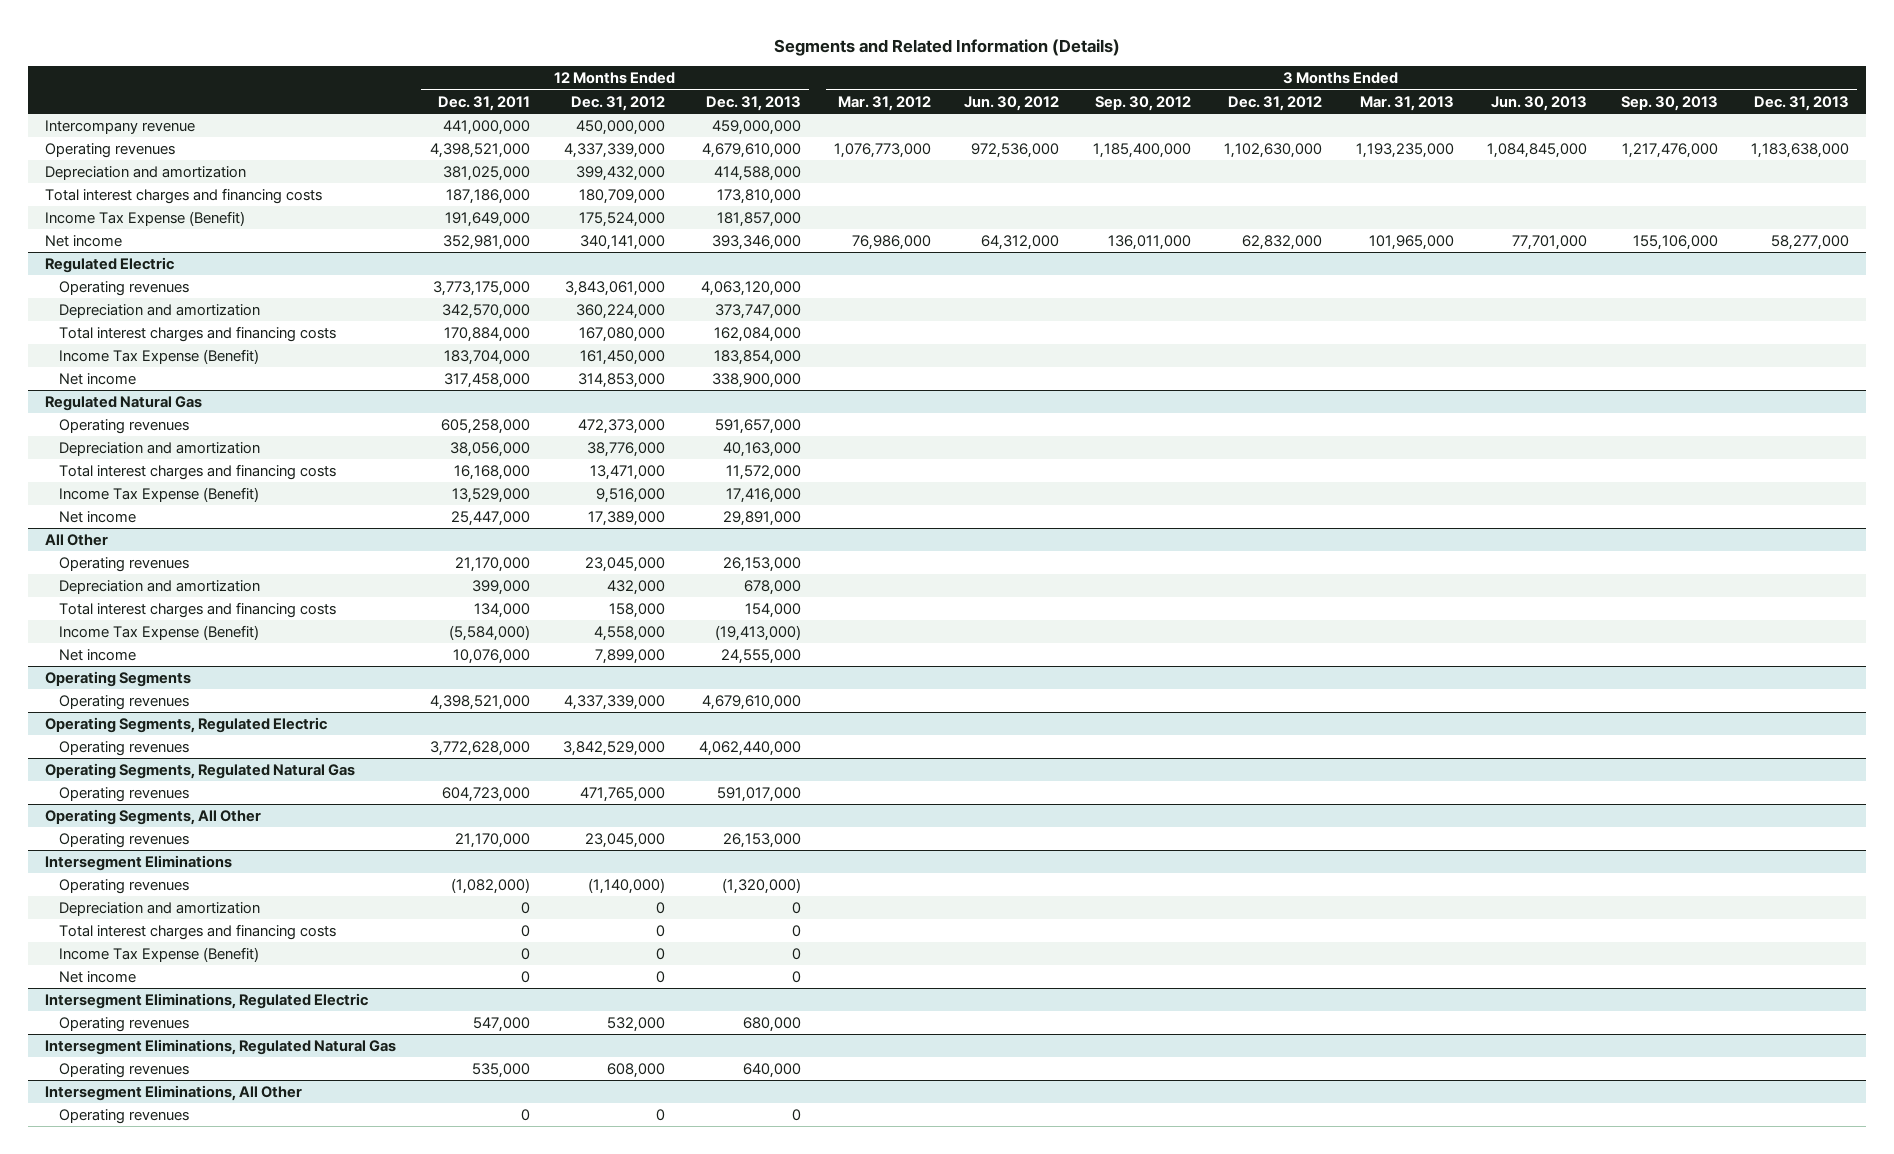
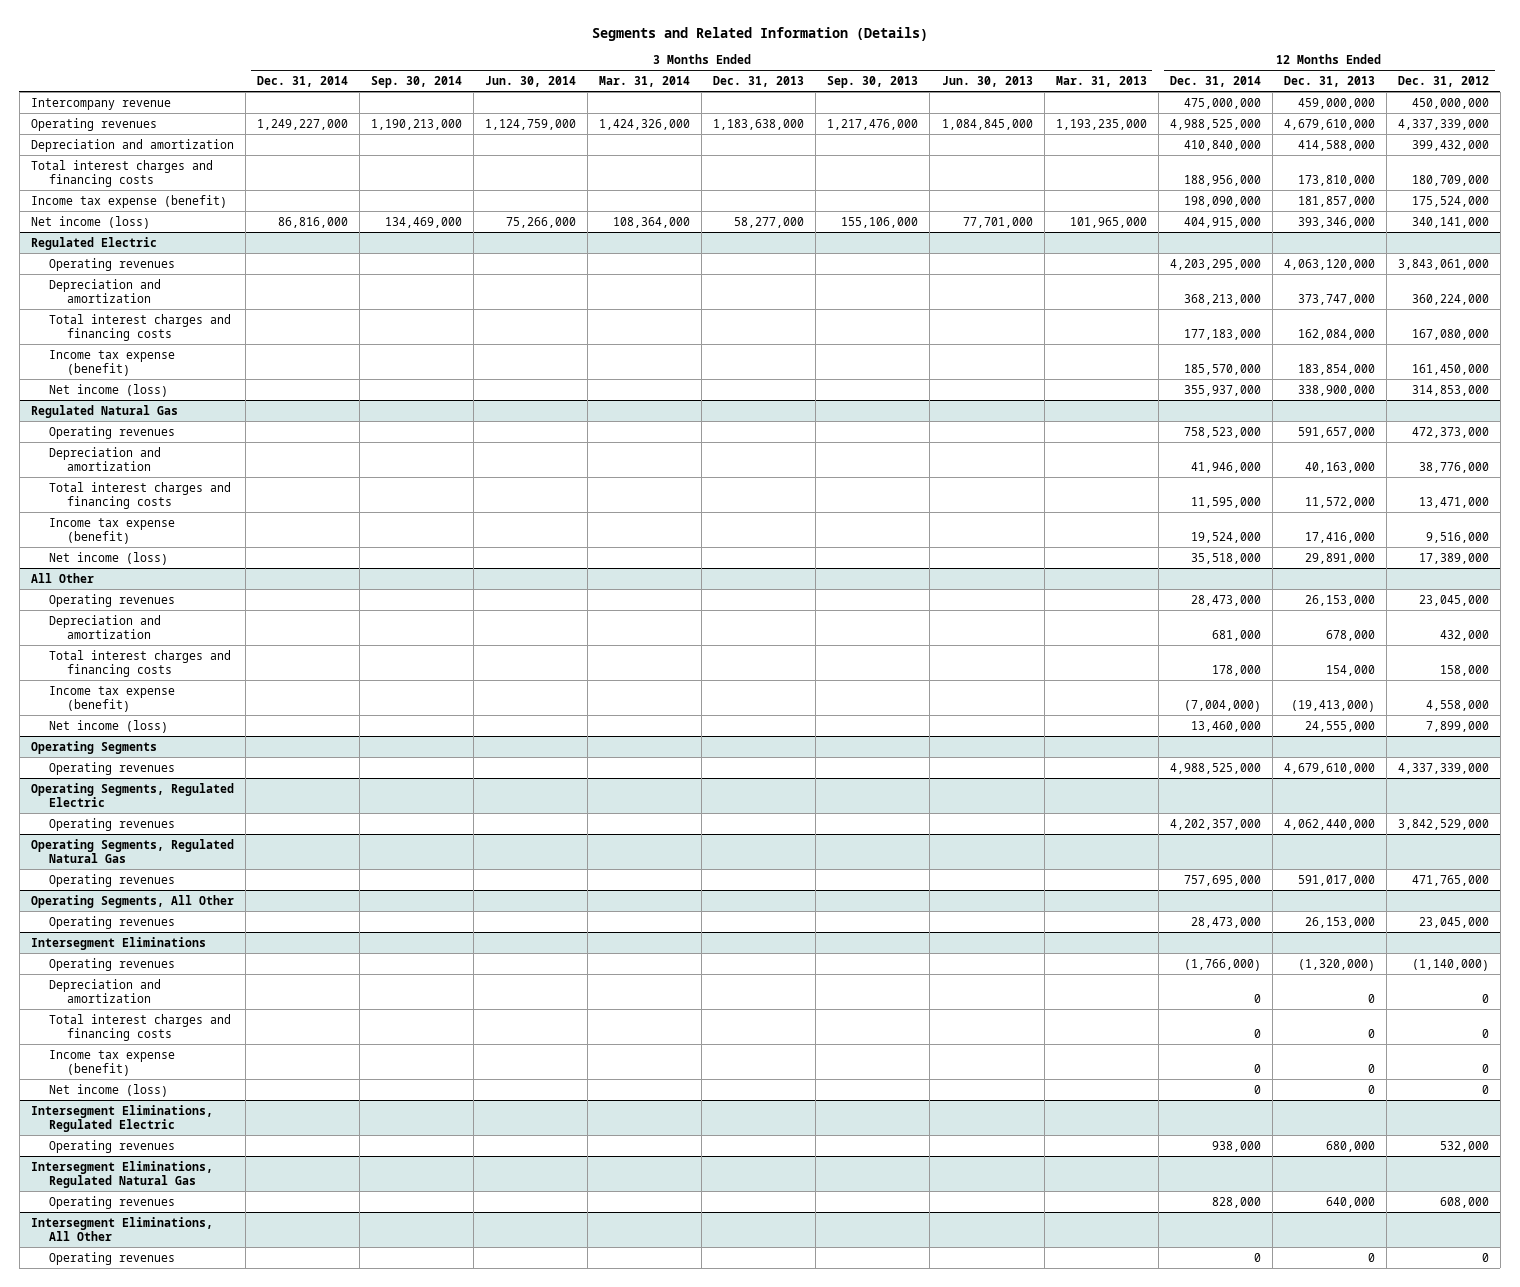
- | 12 Months Ended Dec. 31, 2011 | 12 Months Ended Dec. 31, 2012 | 12 Months Ended Dec. 31, 2013 | 3 Months Ended Mar. 31, 2012 | 3 Months Ended Jun. 30, 2012 | 3 Months Ended Sep. 30, 2012 | 3 Months Ended Dec. 31, 2012 | 3 Months Ended Mar. 31, 2013 | 3 Months Ended Jun. 30, 2013 | 3 Months Ended Sep. 30, 2013 | 3 Months Ended Dec. 31, 2013
+ | 3 Months Ended Dec. 31, 2014 | 3 Months Ended Sep. 30, 2014 | 3 Months Ended Jun. 30, 2014 | 3 Months Ended Mar. 31, 2014 | 3 Months Ended Dec. 31, 2013 | 3 Months Ended Sep. 30, 2013 | 3 Months Ended Jun. 30, 2013 | 3 Months Ended Mar. 31, 2013 | 12 Months Ended Dec. 31, 2014 | 12 Months Ended Dec. 31, 2013 | 12 Months Ended Dec. 31, 2012
- Income Tax Expense (Benefit) | 191,649,000 | 175,524,000 | 181,857,000 | | | | | | | |
- Net income | 352,981,000 | 340,141,000 | 393,346,000 | 76,986,000 | 64,312,000 | 136,011,000 | 62,832,000 | 101,965,000 | 77,701,000 | 155,106,000 | 58,277,000
+ Income tax expense (benefit) | | | | | | | | | 198,090,000 | 181,857,000 | 175,524,000
+ Net income (loss) | 86,816,000 | 134,469,000 | 75,266,000 | 108,364,000 | 58,277,000 | 155,106,000 | 77,701,000 | 101,965,000 | 404,915,000 | 393,346,000 | 340,141,000
@ Regulated Electric
- Income Tax Expense (Benefit) | 183,704,000 | 161,450,000 | 183,854,000 | | | | | | | |
- Net income | 317,458,000 | 314,853,000 | 338,900,000 | | | | | | | |
+ Income tax expense (benefit) | | | | | | | | | 185,570,000 | 183,854,000 | 161,450,000
+ Net income (loss) | | | | | | | | | 355,937,000 | 338,900,000 | 314,853,000
@ Regulated Natural Gas
- Income Tax Expense (Benefit) | 13,529,000 | 9,516,000 | 17,416,000 | | | | | | | |
- Net income | 25,447,000 | 17,389,000 | 29,891,000 | | | | | | | |
+ Income tax expense (benefit) | | | | | | | | | 19,524,000 | 17,416,000 | 9,516,000
+ Net income (loss) | | | | | | | | | 35,518,000 | 29,891,000 | 17,389,000
@ All Other
- Income Tax Expense (Benefit) | (5,584,000) | 4,558,000 | (19,413,000) | | | | | | | |
- Net income | 10,076,000 | 7,899,000 | 24,555,000 | | | | | | | |
+ Income tax expense (benefit) | | | | | | | | | (7,004,000) | (19,413,000) | 4,558,000
+ Net income (loss) | | | | | | | | | 13,460,000 | 24,555,000 | 7,899,000
@ Intersegment Eliminations
- Income Tax Expense (Benefit) | 0 | 0 | 0 | | | | | | | |
- Net income | 0 | 0 | 0 | | | | | | | |
+ Income tax expense (benefit) | | | | | | | | | 0 | 0 | 0
+ Net income (loss) | | | | | | | | | 0 | 0 | 0

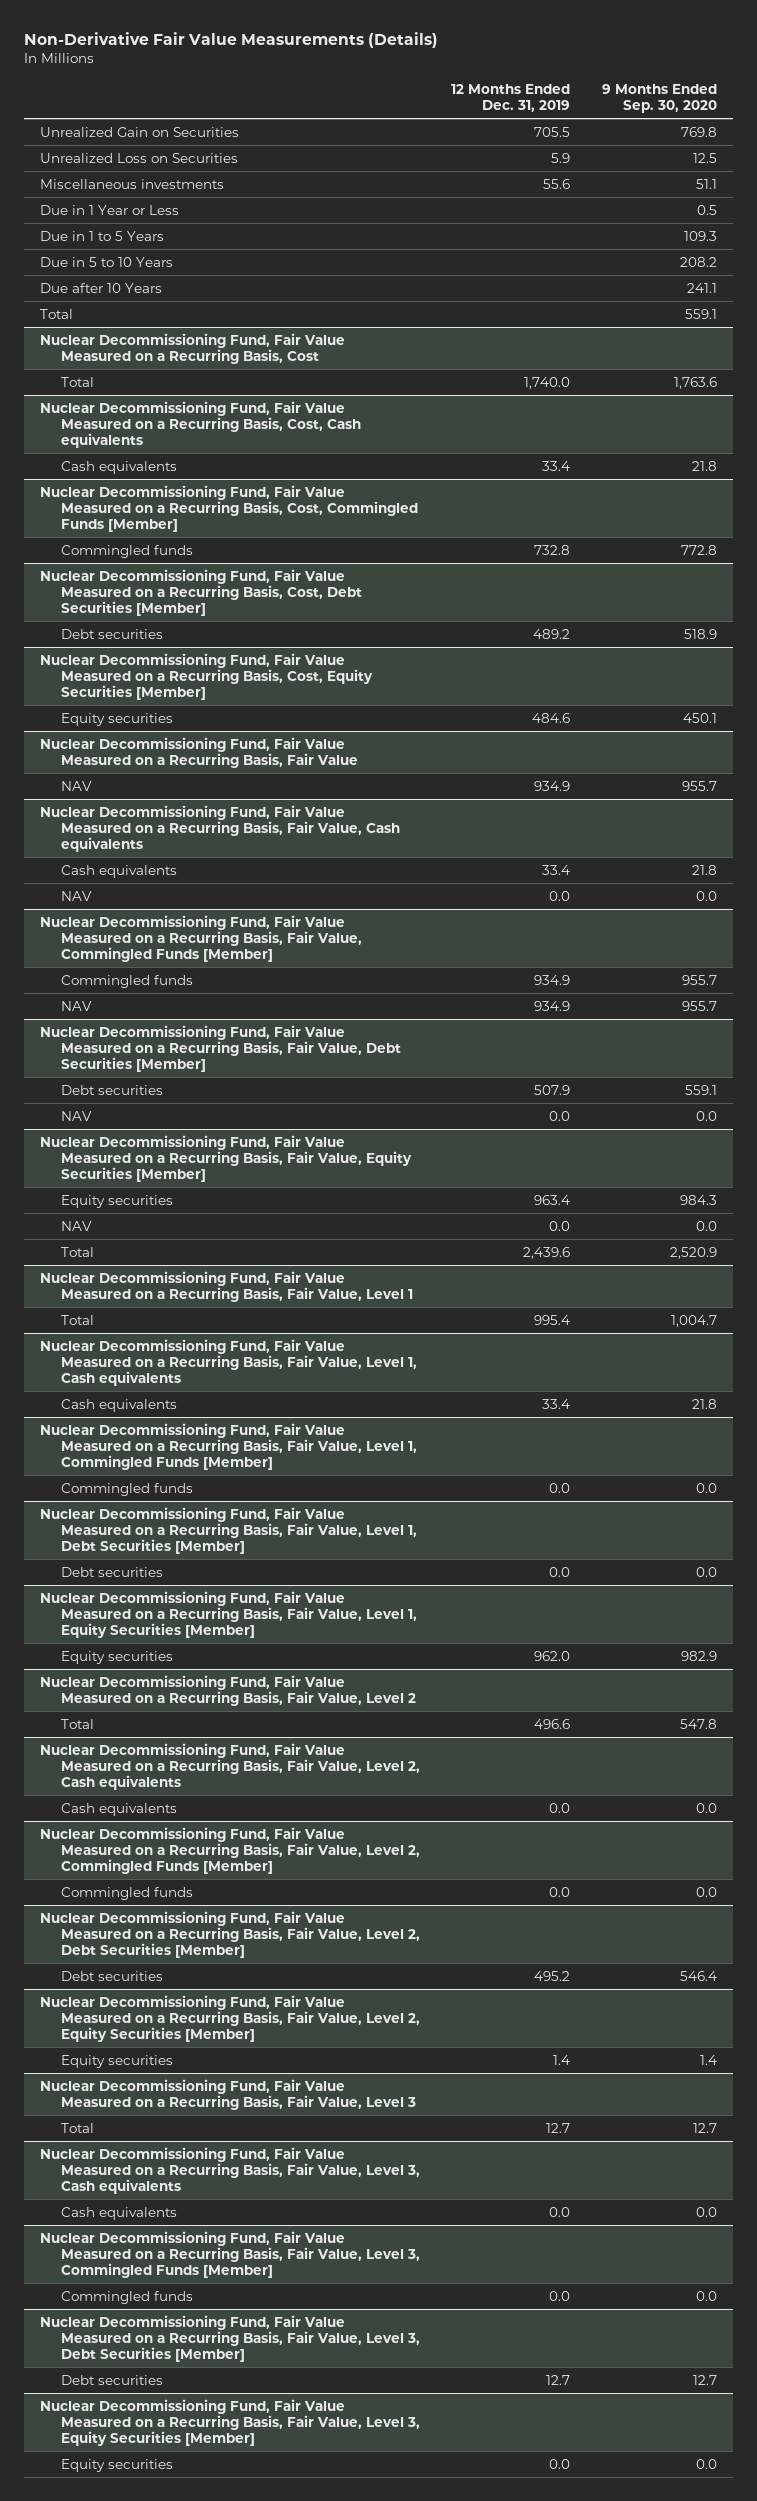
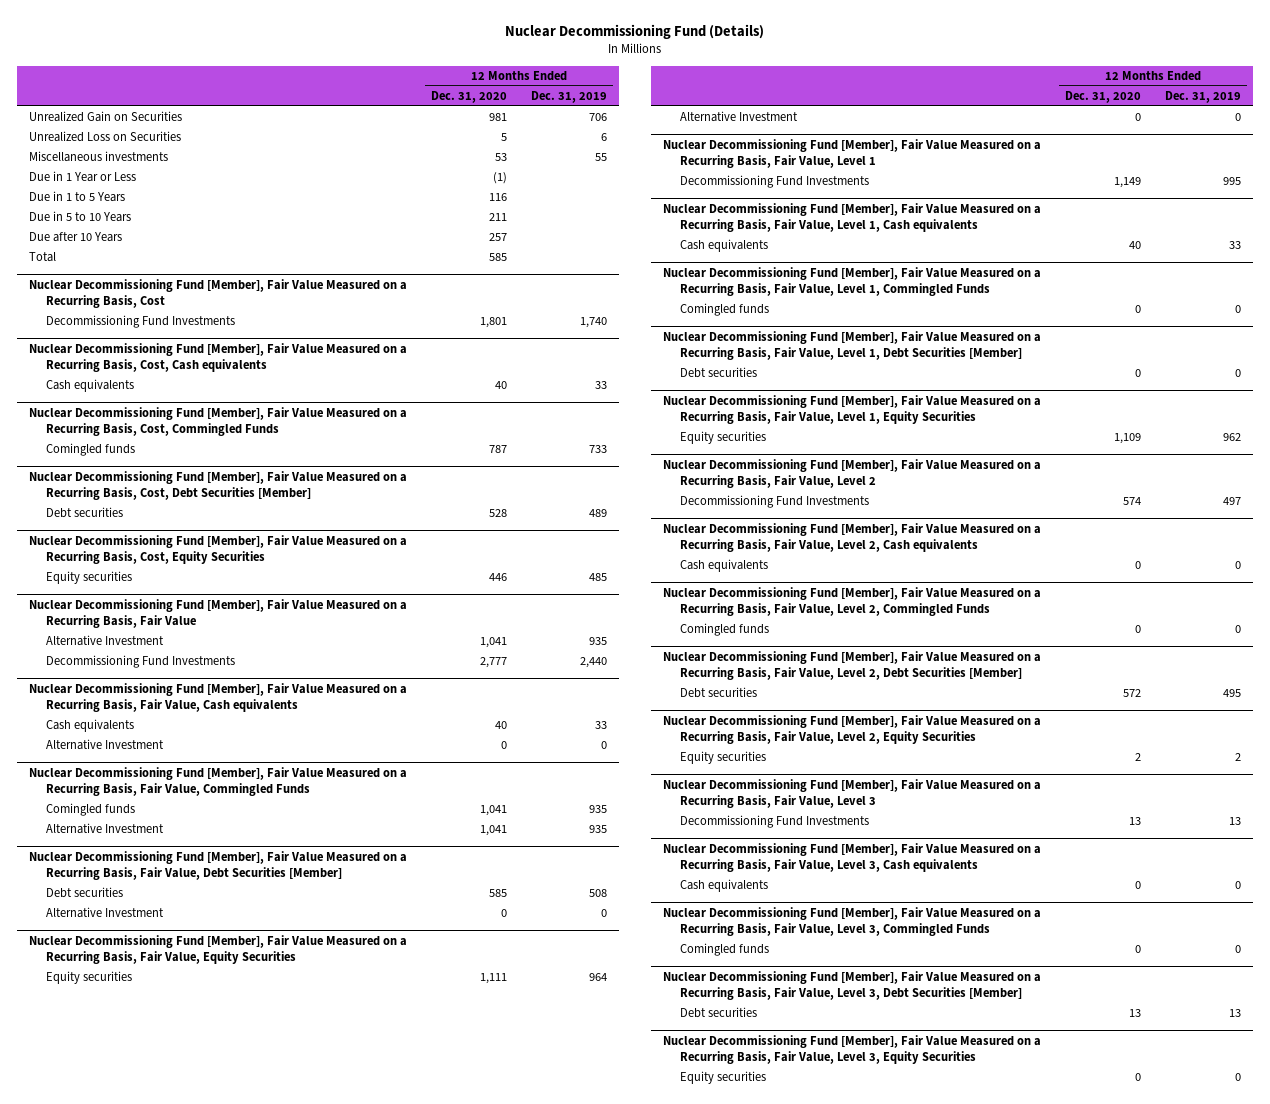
- Non-Derivative Fair Value Measurements (Details)
+ Nuclear Decommissioning Fund (Details)
- | 12 Months Ended Dec. 31, 2019 | 9 Months Ended Sep. 30, 2020
+ | 12 Months Ended Dec. 31, 2020 | 12 Months Ended Dec. 31, 2019
- Unrealized Gain on Securities | 705.5 | 769.8
- Unrealized Loss on Securities | 5.9 | 12.5
- Miscellaneous investments | 55.6 | 51.1
+ Unrealized Gain on Securities | 981 | 706
+ Unrealized Loss on Securities | 5 | 6
+ Miscellaneous investments | 53 | 55
- Nuclear Decommissioning Fund, Fair Value Measured on a Recurring Basis, Cost
- Total | 1,740.0 | 1,763.6
- Nuclear Decommissioning Fund, Fair Value Measured on a Recurring Basis, Cost, Cash equivalents
- Cash equivalents | 33.4 | 21.8
- Nuclear Decommissioning Fund, Fair Value Measured on a Recurring Basis, Cost, Commingled Funds [Member]
- Commingled funds | 732.8 | 772.8
- Nuclear Decommissioning Fund, Fair Value Measured on a Recurring Basis, Cost, Debt Securities [Member]
- Debt securities | 489.2 | 518.9
- Nuclear Decommissioning Fund, Fair Value Measured on a Recurring Basis, Cost, Equity Securities [Member]
- Equity securities | 484.6 | 450.1
- Nuclear Decommissioning Fund, Fair Value Measured on a Recurring Basis, Fair Value
- NAV | 934.9 | 955.7
- Nuclear Decommissioning Fund, Fair Value Measured on a Recurring Basis, Fair Value, Cash equivalents
- Cash equivalents | 33.4 | 21.8
- NAV | 0.0 | 0.0
- Nuclear Decommissioning Fund, Fair Value Measured on a Recurring Basis, Fair Value, Commingled Funds [Member]
- Commingled funds | 934.9 | 955.7
- NAV | 934.9 | 955.7
- Nuclear Decommissioning Fund, Fair Value Measured on a Recurring Basis, Fair Value, Debt Securities [Member]
- Debt securities | 507.9 | 559.1
- NAV | 0.0 | 0.0
- Nuclear Decommissioning Fund, Fair Value Measured on a Recurring Basis, Fair Value, Equity Securities [Member]
- Equity securities | 963.4 | 984.3
- NAV | 0.0 | 0.0
- Total | 2,439.6 | 2,520.9
- Nuclear Decommissioning Fund, Fair Value Measured on a Recurring Basis, Fair Value, Level 1
- Total | 995.4 | 1,004.7
- Nuclear Decommissioning Fund, Fair Value Measured on a Recurring Basis, Fair Value, Level 1, Cash equivalents
- Cash equivalents | 33.4 | 21.8
- Nuclear Decommissioning Fund, Fair Value Measured on a Recurring Basis, Fair Value, Level 1, Commingled Funds [Member]
- Commingled funds | 0.0 | 0.0
- Nuclear Decommissioning Fund, Fair Value Measured on a Recurring Basis, Fair Value, Level 1, Debt Securities [Member]
- Debt securities | 0.0 | 0.0
- Nuclear Decommissioning Fund, Fair Value Measured on a Recurring Basis, Fair Value, Level 1, Equity Securities [Member]
- Equity securities | 962.0 | 982.9
- Nuclear Decommissioning Fund, Fair Value Measured on a Recurring Basis, Fair Value, Level 2
- Total | 496.6 | 547.8
- Nuclear Decommissioning Fund, Fair Value Measured on a Recurring Basis, Fair Value, Level 2, Cash equivalents
- Cash equivalents | 0.0 | 0.0
- Nuclear Decommissioning Fund, Fair Value Measured on a Recurring Basis, Fair Value, Level 2, Commingled Funds [Member]
- Commingled funds | 0.0 | 0.0
- Nuclear Decommissioning Fund, Fair Value Measured on a Recurring Basis, Fair Value, Level 2, Debt Securities [Member]
- Debt securities | 495.2 | 546.4
- Nuclear Decommissioning Fund, Fair Value Measured on a Recurring Basis, Fair Value, Level 2, Equity Securities [Member]
- Equity securities | 1.4 | 1.4
- Nuclear Decommissioning Fund, Fair Value Measured on a Recurring Basis, Fair Value, Level 3
- Total | 12.7 | 12.7
- Nuclear Decommissioning Fund, Fair Value Measured on a Recurring Basis, Fair Value, Level 3, Cash equivalents
- Cash equivalents | 0.0 | 0.0
- Nuclear Decommissioning Fund, Fair Value Measured on a Recurring Basis, Fair Value, Level 3, Commingled Funds [Member]
- Commingled funds | 0.0 | 0.0
- Nuclear Decommissioning Fund, Fair Value Measured on a Recurring Basis, Fair Value, Level 3, Debt Securities [Member]
- Debt securities | 12.7 | 12.7
- Nuclear Decommissioning Fund, Fair Value Measured on a Recurring Basis, Fair Value, Level 3, Equity Securities [Member]
- Equity securities | 0.0 | 0.0
+ Nuclear Decommissioning Fund [Member], Fair Value Measured on a Recurring Basis, Cost
+ Decommissioning Fund Investments | 1,801 | 1,740
+ Nuclear Decommissioning Fund [Member], Fair Value Measured on a Recurring Basis, Cost, Cash equivalents
+ Cash equivalents | 40 | 33
+ Nuclear Decommissioning Fund [Member], Fair Value Measured on a Recurring Basis, Cost, Commingled Funds
+ Comingled funds | 787 | 733
+ Nuclear Decommissioning Fund [Member], Fair Value Measured on a Recurring Basis, Cost, Debt Securities [Member]
+ Debt securities | 528 | 489
+ Nuclear Decommissioning Fund [Member], Fair Value Measured on a Recurring Basis, Cost, Equity Securities
+ Equity securities | 446 | 485
+ Nuclear Decommissioning Fund [Member], Fair Value Measured on a Recurring Basis, Fair Value
+ Alternative Investment | 1,041 | 935
+ Decommissioning Fund Investments | 2,777 | 2,440
+ Nuclear Decommissioning Fund [Member], Fair Value Measured on a Recurring Basis, Fair Value, Cash equivalents
+ Cash equivalents | 40 | 33
+ Alternative Investment | 0 | 0
+ Nuclear Decommissioning Fund [Member], Fair Value Measured on a Recurring Basis, Fair Value, Commingled Funds
+ Comingled funds | 1,041 | 935
+ Alternative Investment | 1,041 | 935
+ Nuclear Decommissioning Fund [Member], Fair Value Measured on a Recurring Basis, Fair Value, Debt Securities [Member]
+ Debt securities | 585 | 508
+ Alternative Investment | 0 | 0
+ Nuclear Decommissioning Fund [Member], Fair Value Measured on a Recurring Basis, Fair Value, Equity Securities
+ Equity securities | 1,111 | 964
+ Alternative Investment | 0 | 0
+ Nuclear Decommissioning Fund [Member], Fair Value Measured on a Recurring Basis, Fair Value, Level 1
+ Decommissioning Fund Investments | 1,149 | 995
+ Nuclear Decommissioning Fund [Member], Fair Value Measured on a Recurring Basis, Fair Value, Level 1, Cash equivalents
+ Cash equivalents | 40 | 33
+ Nuclear Decommissioning Fund [Member], Fair Value Measured on a Recurring Basis, Fair Value, Level 1, Commingled Funds
+ Comingled funds | 0 | 0
+ Nuclear Decommissioning Fund [Member], Fair Value Measured on a Recurring Basis, Fair Value, Level 1, Debt Securities [Member]
+ Debt securities | 0 | 0
+ Nuclear Decommissioning Fund [Member], Fair Value Measured on a Recurring Basis, Fair Value, Level 1, Equity Securities
+ Equity securities | 1,109 | 962
+ Nuclear Decommissioning Fund [Member], Fair Value Measured on a Recurring Basis, Fair Value, Level 2
+ Decommissioning Fund Investments | 574 | 497
+ Nuclear Decommissioning Fund [Member], Fair Value Measured on a Recurring Basis, Fair Value, Level 2, Cash equivalents
+ Cash equivalents | 0 | 0
+ Nuclear Decommissioning Fund [Member], Fair Value Measured on a Recurring Basis, Fair Value, Level 2, Commingled Funds
+ Comingled funds | 0 | 0
+ Nuclear Decommissioning Fund [Member], Fair Value Measured on a Recurring Basis, Fair Value, Level 2, Debt Securities [Member]
+ Debt securities | 572 | 495
+ Nuclear Decommissioning Fund [Member], Fair Value Measured on a Recurring Basis, Fair Value, Level 2, Equity Securities
+ Equity securities | 2 | 2
+ Nuclear Decommissioning Fund [Member], Fair Value Measured on a Recurring Basis, Fair Value, Level 3
+ Decommissioning Fund Investments | 13 | 13
+ Nuclear Decommissioning Fund [Member], Fair Value Measured on a Recurring Basis, Fair Value, Level 3, Cash equivalents
+ Cash equivalents | 0 | 0
+ Nuclear Decommissioning Fund [Member], Fair Value Measured on a Recurring Basis, Fair Value, Level 3, Commingled Funds
+ Comingled funds | 0 | 0
+ Nuclear Decommissioning Fund [Member], Fair Value Measured on a Recurring Basis, Fair Value, Level 3, Debt Securities [Member]
+ Debt securities | 13 | 13
+ Nuclear Decommissioning Fund [Member], Fair Value Measured on a Recurring Basis, Fair Value, Level 3, Equity Securities
+ Equity securities | 0 | 0

